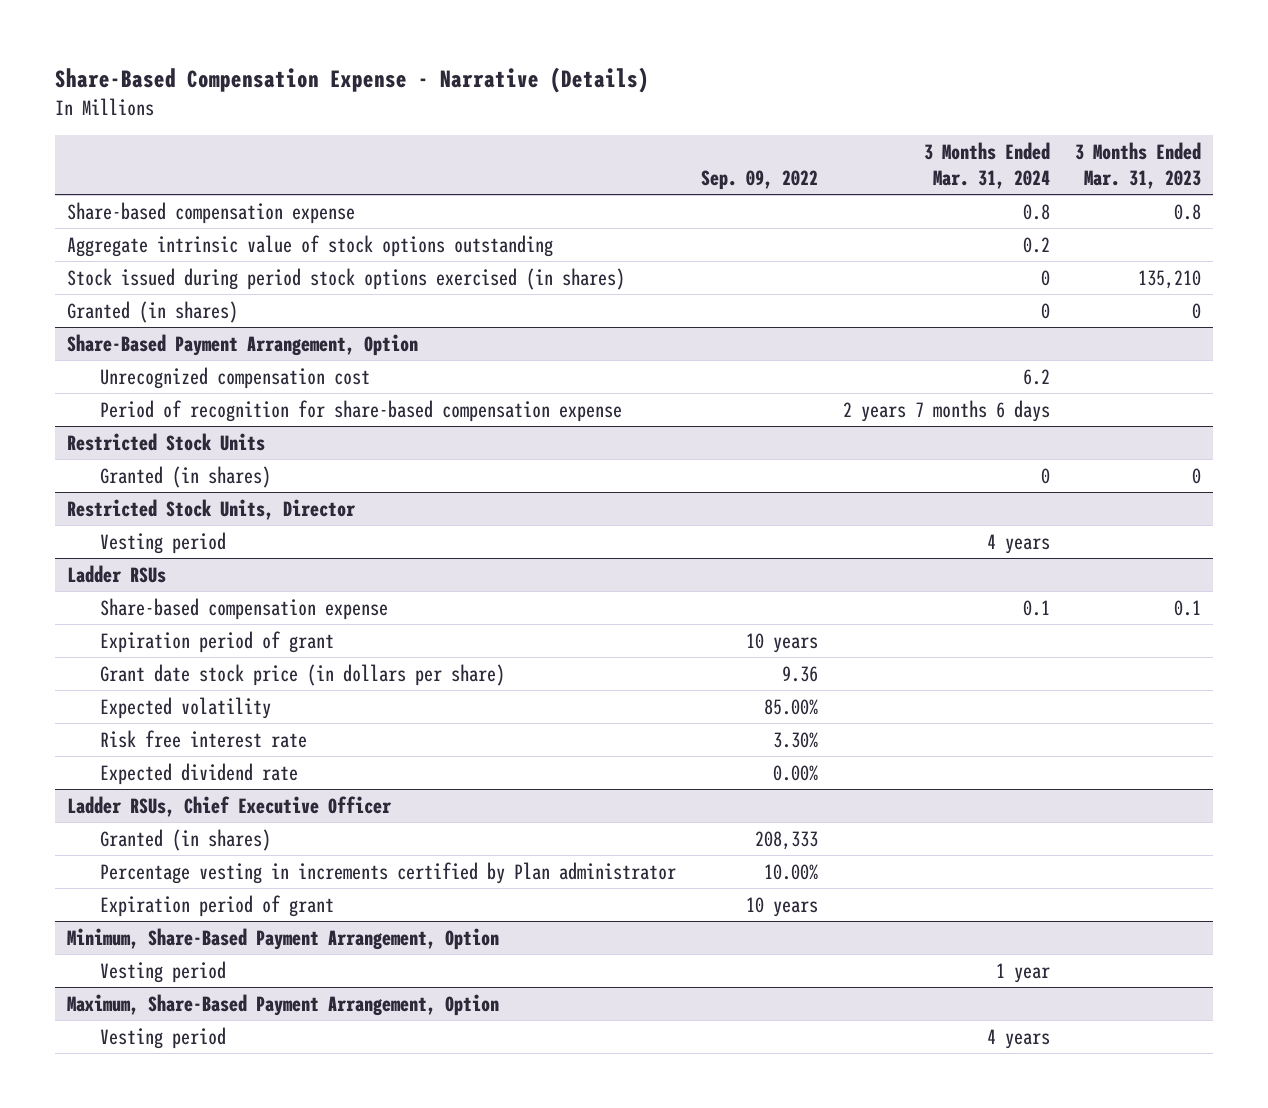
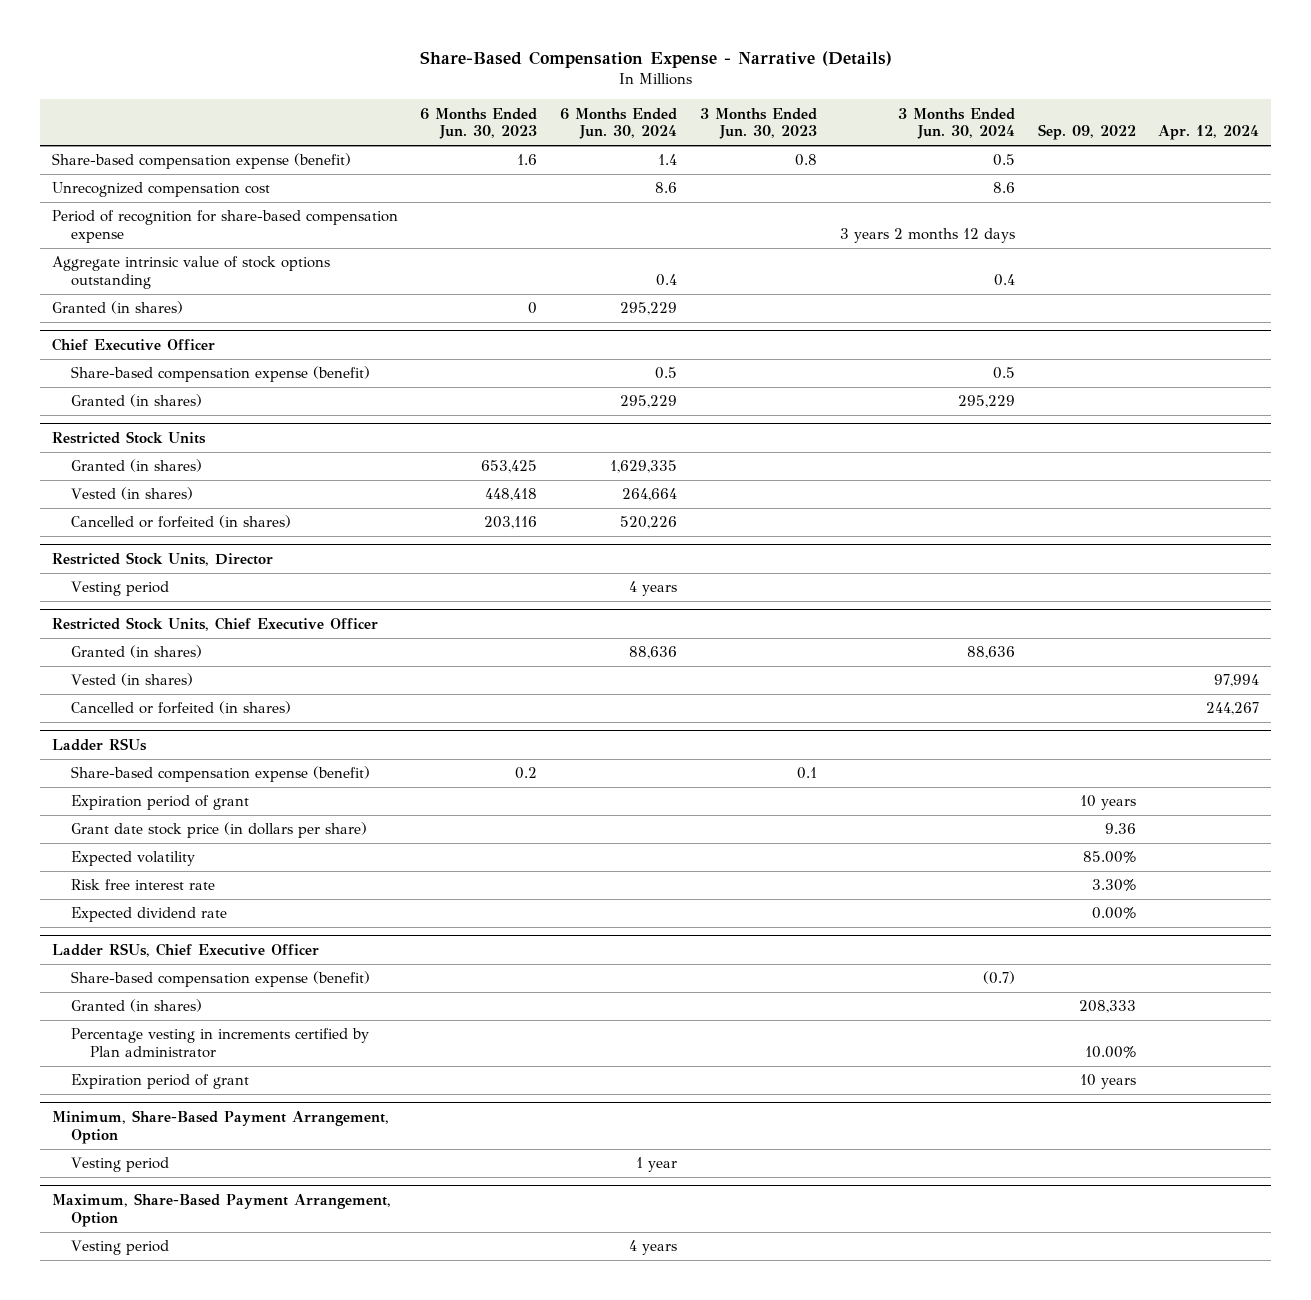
- | Sep. 09, 2022 | 3 Months Ended Mar. 31, 2024 | 3 Months Ended Mar. 31, 2023
+ | 6 Months Ended Jun. 30, 2023 | 6 Months Ended Jun. 30, 2024 | 3 Months Ended Jun. 30, 2023 | 3 Months Ended Jun. 30, 2024 | Sep. 09, 2022 | Apr. 12, 2024
- Share-based compensation expense | | 0.8 | 0.8
+ Share-based compensation expense (benefit) | 1.6 | 1.4 | 0.8 | 0.5 | |
+ Unrecognized compensation cost | | 8.6 | | 8.6 | |
+ Period of recognition for share-based compensation expense | | | | 3 years 2 months 12 days | |
- Stock issued during period stock options exercised (in shares) | | 0 | 135,210
- Share-Based Payment Arrangement, Option
- Unrecognized compensation cost | | 6.2 |
- Period of recognition for share-based compensation expense | | 2 years 7 months 6 days |
+ Chief Executive Officer
+ Share-based compensation expense (benefit) | | 0.5 | | 0.5 | |
+ Granted (in shares) | | 295,229 | | 295,229 | |
@ Restricted Stock Units
+ Vested (in shares) | 448,418 | 264,664 | | | |
+ Cancelled or forfeited (in shares) | 203,116 | 520,226 | | | |
+ Restricted Stock Units, Chief Executive Officer
+ Granted (in shares) | | 88,636 | | 88,636 | |
+ Vested (in shares) | | | | | | 97,994
+ Cancelled or forfeited (in shares) | | | | | | 244,267
@ Ladder RSUs
- Share-based compensation expense | | 0.1 | 0.1
+ Share-based compensation expense (benefit) | 0.2 | | 0.1 | | |
@ Ladder RSUs, Chief Executive Officer
+ Share-based compensation expense (benefit) | | | | (0.7) | |

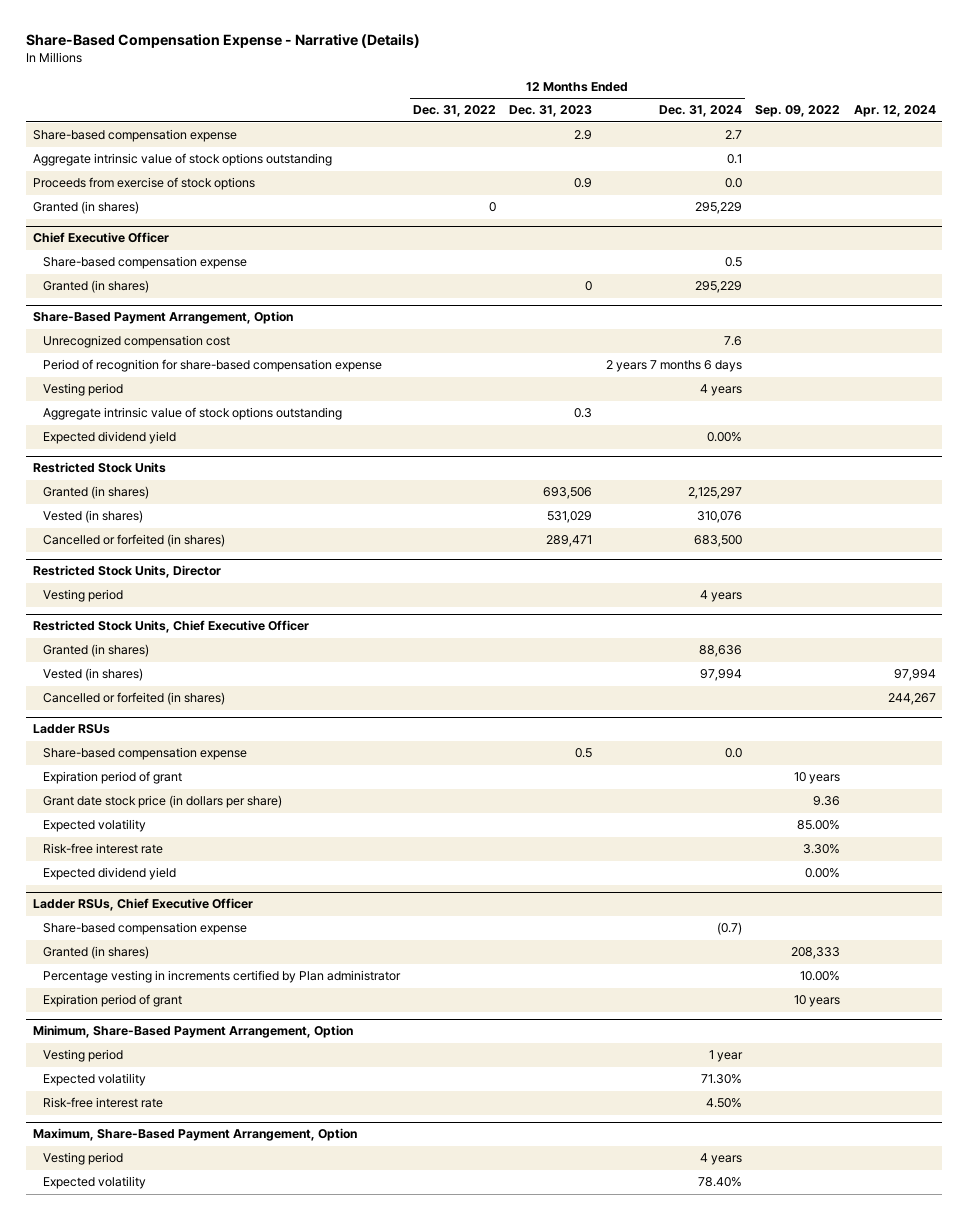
- | 6 Months Ended Jun. 30, 2023 | 6 Months Ended Jun. 30, 2024 | 3 Months Ended Jun. 30, 2023 | 3 Months Ended Jun. 30, 2024 | Sep. 09, 2022 | Apr. 12, 2024
+ | 12 Months Ended Dec. 31, 2022 | 12 Months Ended Dec. 31, 2023 | 12 Months Ended Dec. 31, 2024 | Sep. 09, 2022 | Apr. 12, 2024
- Share-based compensation expense (benefit) | 1.6 | 1.4 | 0.8 | 0.5 | |
- Unrecognized compensation cost | | 8.6 | | 8.6 | |
- Period of recognition for share-based compensation expense | | | | 3 years 2 months 12 days | |
+ Share-based compensation expense | | 2.9 | 2.7 | |
+ Proceeds from exercise of stock options | | 0.9 | 0.0 | |
@ Chief Executive Officer
- Share-based compensation expense (benefit) | | 0.5 | | 0.5 | |
+ Share-based compensation expense | | | 0.5 | |
+ Share-Based Payment Arrangement, Option
+ Unrecognized compensation cost | | | 7.6 | |
+ Period of recognition for share-based compensation expense | | | 2 years 7 months 6 days | |
+ Vesting period | | | 4 years | |
+ Aggregate intrinsic value of stock options outstanding | | 0.3 | | |
+ Expected dividend yield | | | 0.00% | |
@ Ladder RSUs
- Share-based compensation expense (benefit) | 0.2 | | 0.1 | | |
+ Share-based compensation expense | | 0.5 | 0.0 | |
- Risk free interest rate | | | | | 3.30% |
- Expected dividend rate | | | | | 0.00% |
+ Risk-free interest rate | | | | 3.30% |
+ Expected dividend yield | | | | 0.00% |
@ Ladder RSUs, Chief Executive Officer
- Share-based compensation expense (benefit) | | | | (0.7) | |
+ Share-based compensation expense | | | (0.7) | |
@ Minimum, Share-Based Payment Arrangement, Option
+ Expected volatility | | | 71.30% | |
+ Risk-free interest rate | | | 4.50% | |
@ Maximum, Share-Based Payment Arrangement, Option
+ Expected volatility | | | 78.40% | |

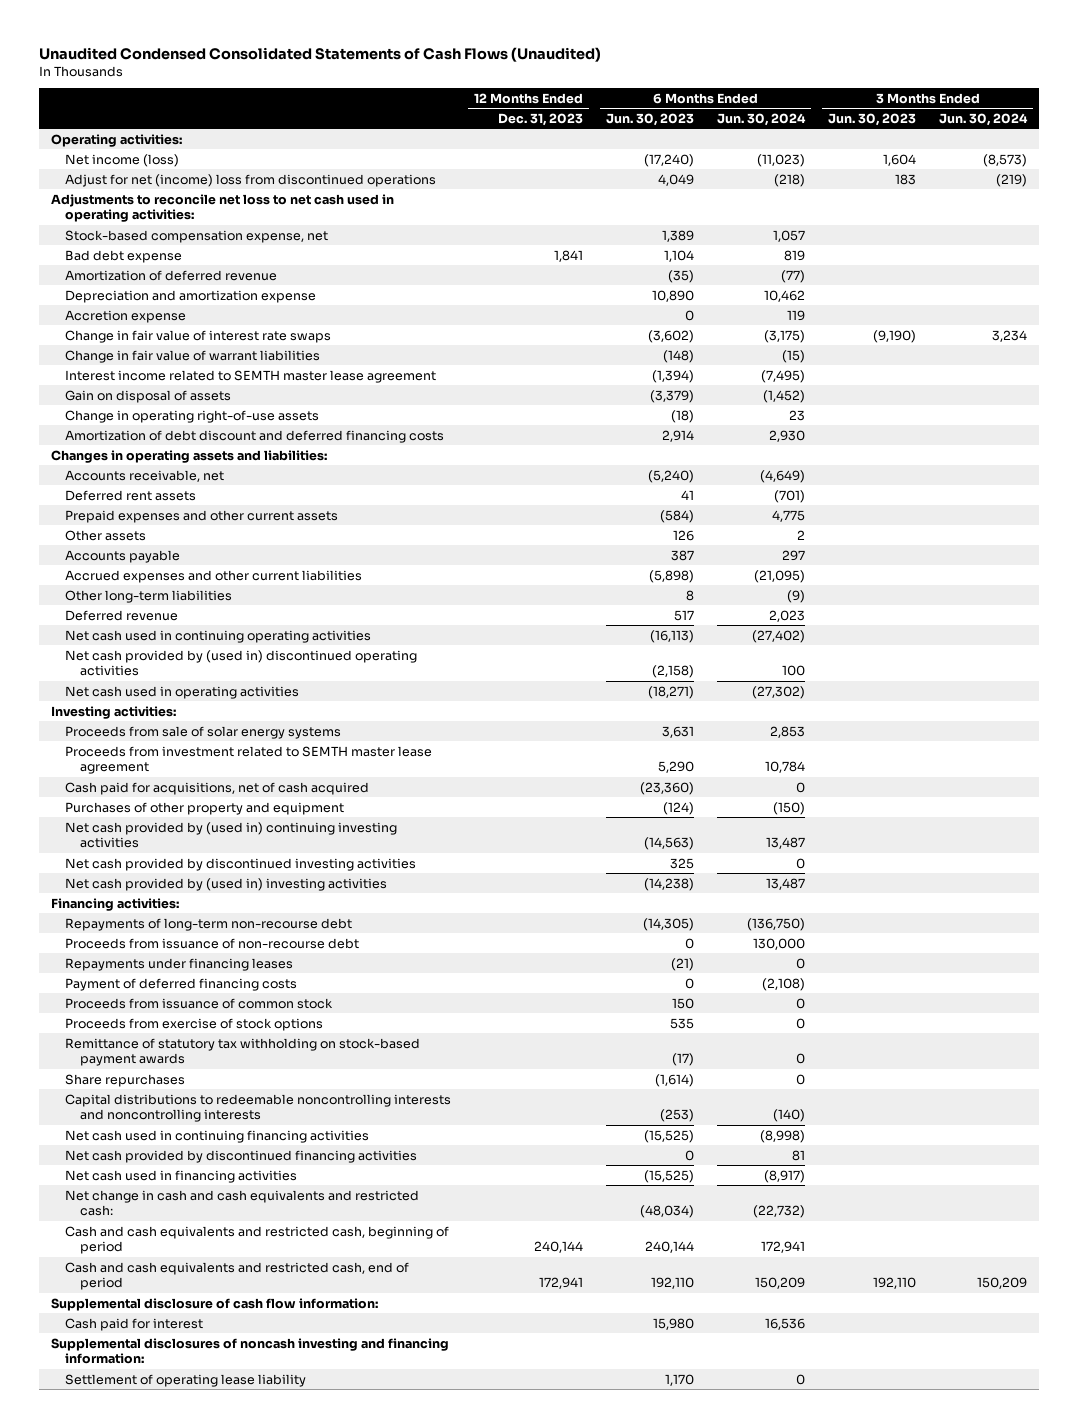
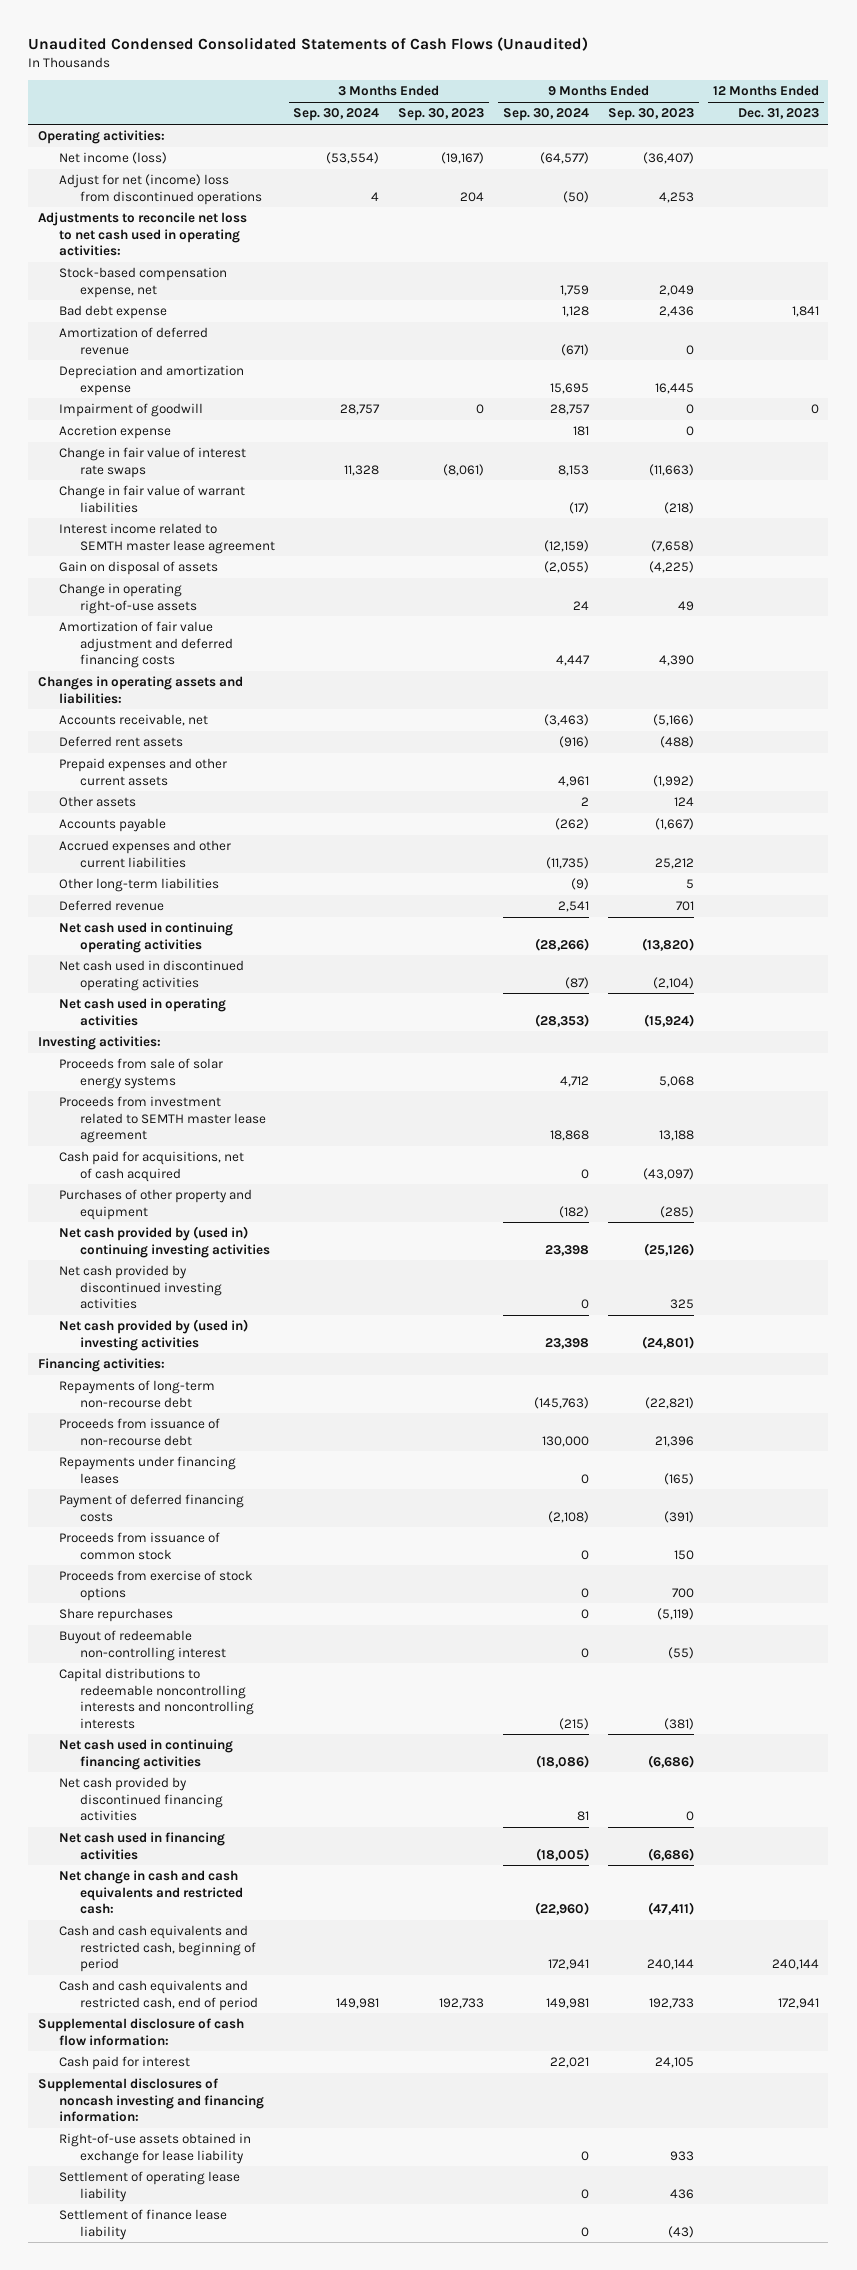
- | 12 Months Ended Dec. 31, 2023 | 6 Months Ended Jun. 30, 2023 | 6 Months Ended Jun. 30, 2024 | 3 Months Ended Jun. 30, 2023 | 3 Months Ended Jun. 30, 2024
+ | 3 Months Ended Sep. 30, 2024 | 3 Months Ended Sep. 30, 2023 | 9 Months Ended Sep. 30, 2024 | 9 Months Ended Sep. 30, 2023 | 12 Months Ended Dec. 31, 2023
+ Impairment of goodwill | 28,757 | 0 | 28,757 | 0 | 0
- Amortization of debt discount and deferred financing costs | | 2,914 | 2,930 | |
+ Amortization of fair value adjustment and deferred financing costs | | | 4,447 | 4,390 |
- Net cash provided by (used in) discontinued operating activities | | (2,158) | 100 | |
+ Net cash used in discontinued operating activities | | | (87) | (2,104) |
- Remittance of statutory tax withholding on stock-based payment awards | | (17) | 0 | |
+ Buyout of redeemable non-controlling interest | | | 0 | (55) |
+ Right-of-use assets obtained in exchange for lease liability | | | 0 | 933 |
+ Settlement of finance lease liability | | | 0 | (43) |

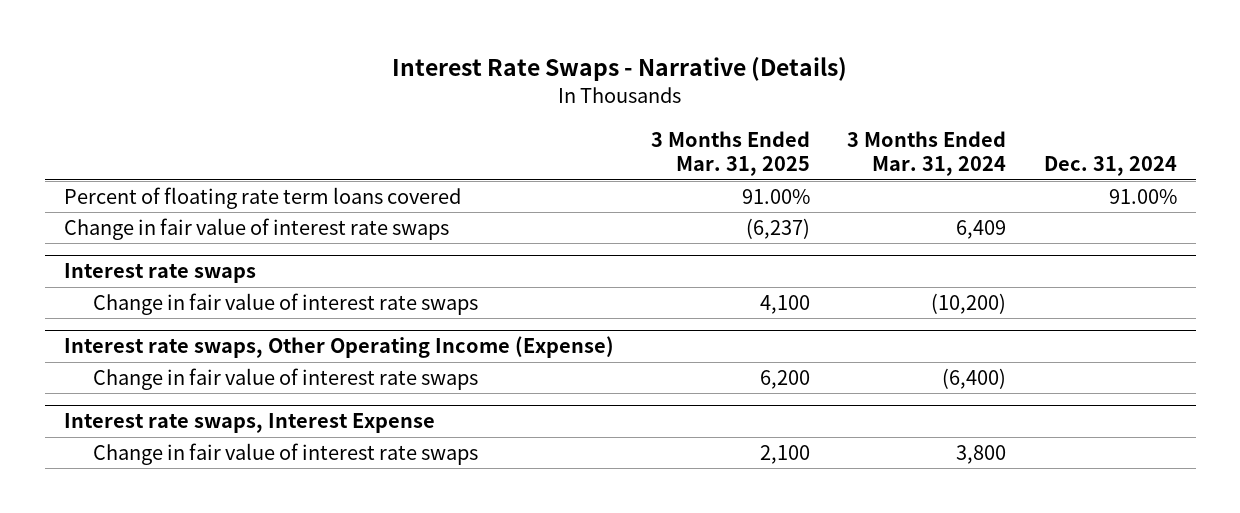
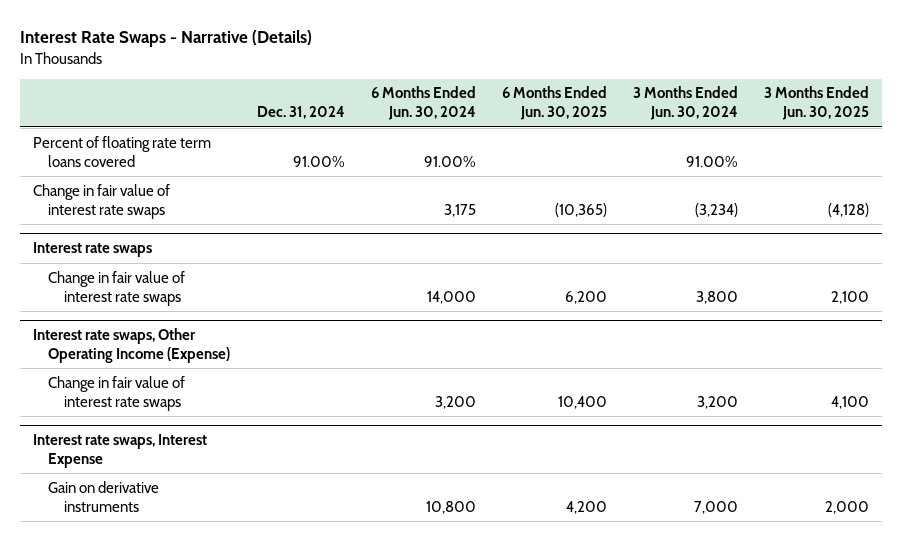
- | 3 Months Ended Mar. 31, 2025 | 3 Months Ended Mar. 31, 2024 | Dec. 31, 2024
+ | Dec. 31, 2024 | 6 Months Ended Jun. 30, 2024 | 6 Months Ended Jun. 30, 2025 | 3 Months Ended Jun. 30, 2024 | 3 Months Ended Jun. 30, 2025
@ Interest rate swaps, Interest Expense
- Change in fair value of interest rate swaps | 2,100 | 3,800 |
+ Gain on derivative instruments | | 10,800 | 4,200 | 7,000 | 2,000

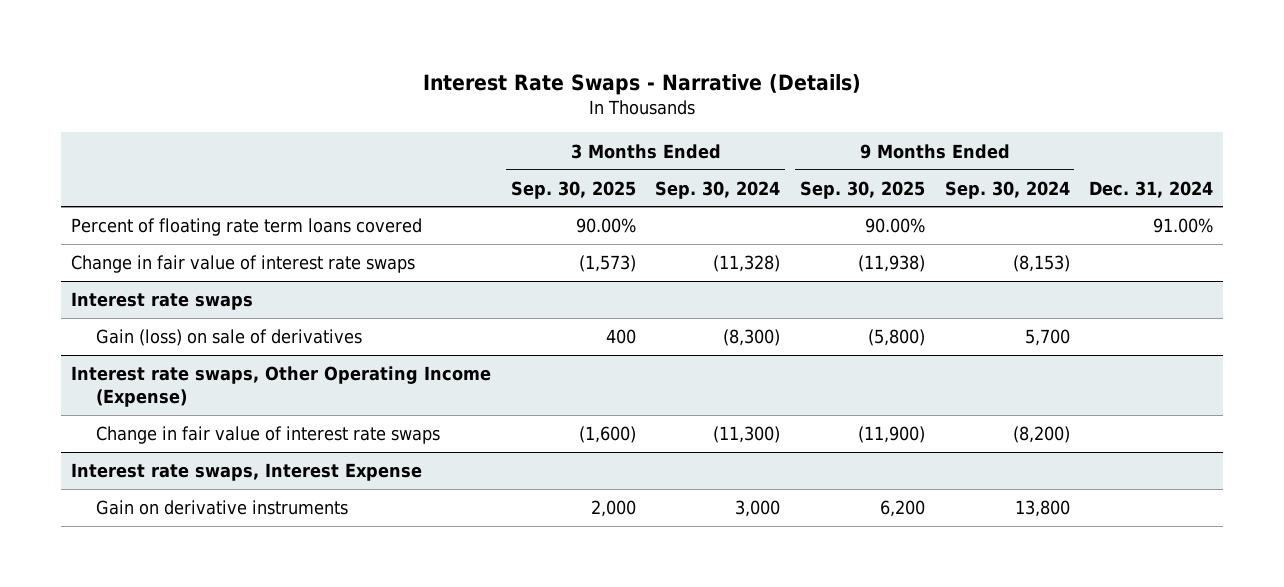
- | Dec. 31, 2024 | 6 Months Ended Jun. 30, 2024 | 6 Months Ended Jun. 30, 2025 | 3 Months Ended Jun. 30, 2024 | 3 Months Ended Jun. 30, 2025
+ | 3 Months Ended Sep. 30, 2025 | 3 Months Ended Sep. 30, 2024 | 9 Months Ended Sep. 30, 2025 | 9 Months Ended Sep. 30, 2024 | Dec. 31, 2024
@ Interest rate swaps
- Change in fair value of interest rate swaps | | 14,000 | 6,200 | 3,800 | 2,100
+ Gain (loss) on sale of derivatives | 400 | (8,300) | (5,800) | 5,700 |

